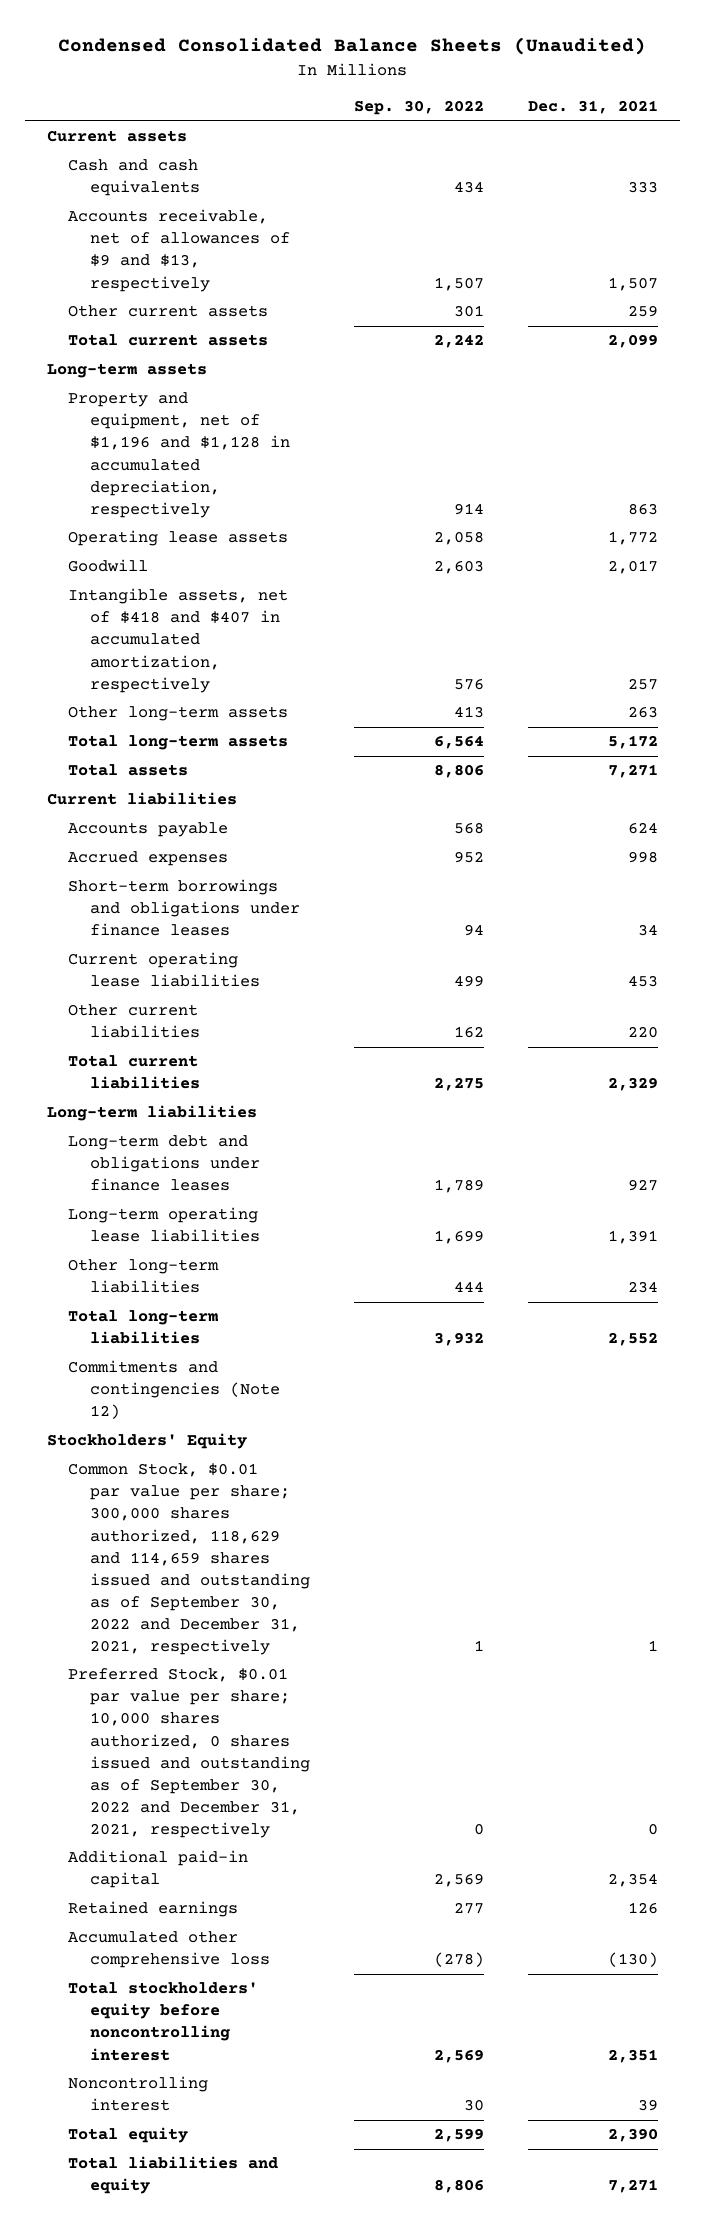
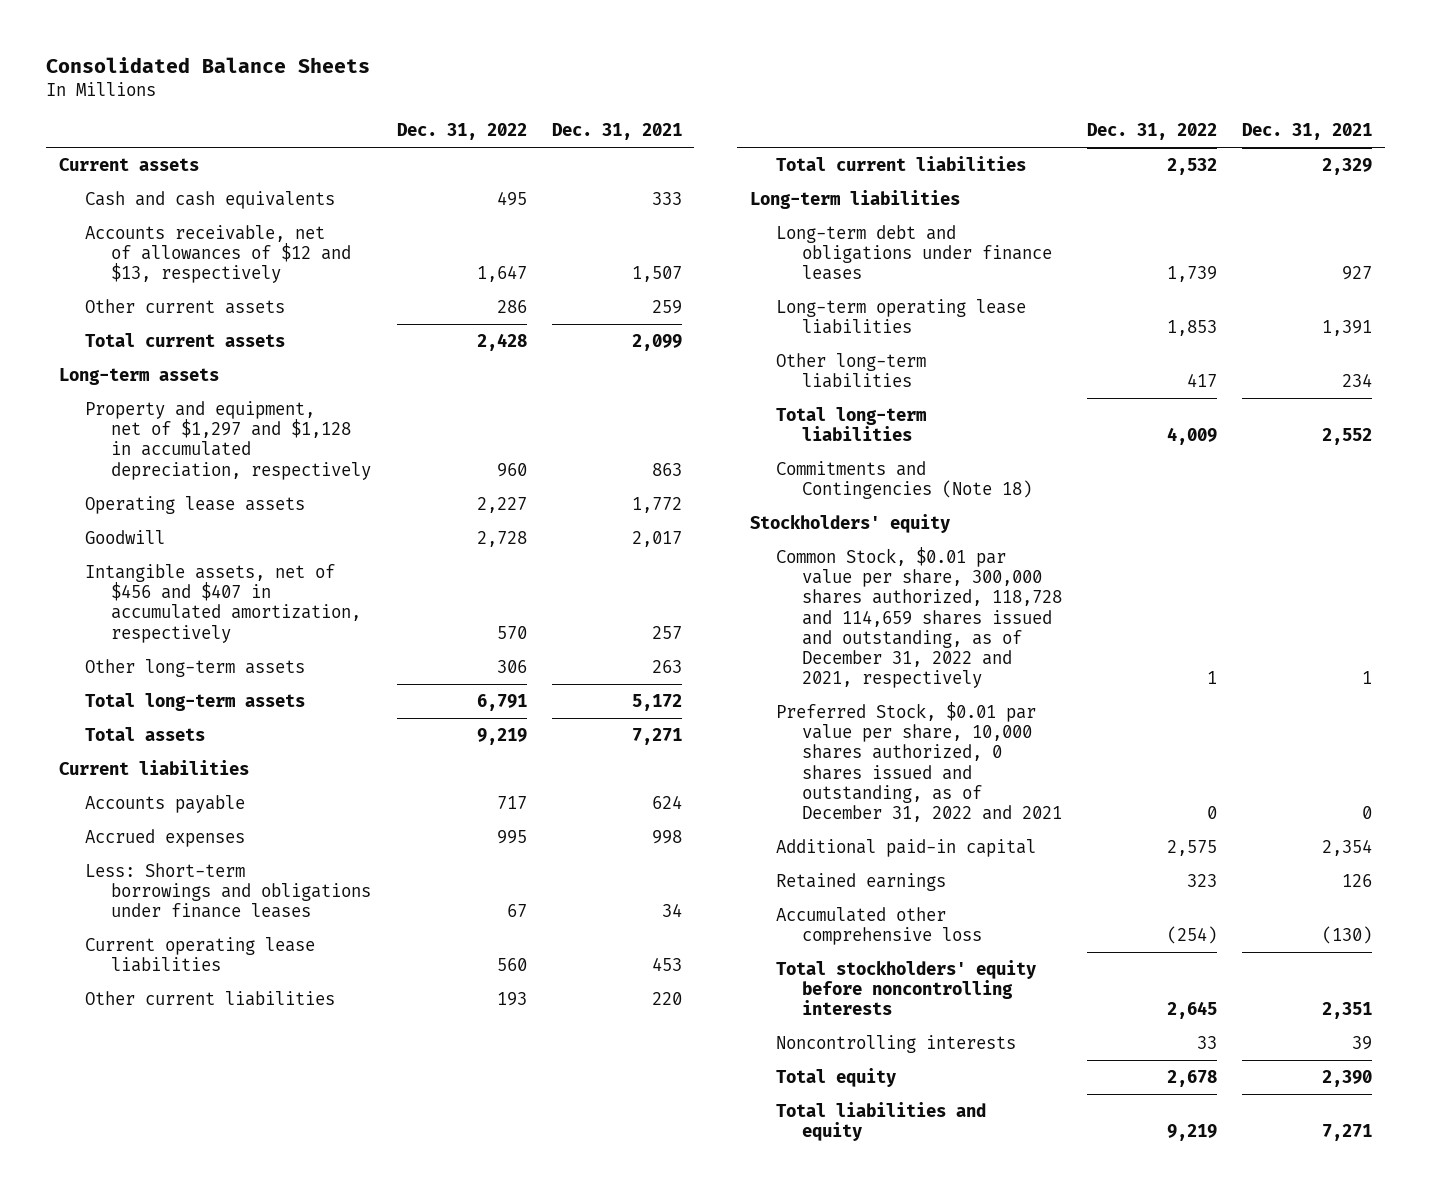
- Condensed Consolidated Balance Sheets (Unaudited)
+ Consolidated Balance Sheets
- | Sep. 30, 2022 | Dec. 31, 2021
+ | Dec. 31, 2022 | Dec. 31, 2021
- Accounts receivable, net of allowances of $9 and $13, respectively | 1,507 | 1,507
+ Accounts receivable, net of allowances of $12 and $13, respectively | 1,647 | 1,507
- Property and equipment, net of $1,196 and $1,128 in accumulated depreciation, respectively | 914 | 863
+ Property and equipment, net of $1,297 and $1,128 in accumulated depreciation, respectively | 960 | 863
- Intangible assets, net of $418 and $407 in accumulated amortization, respectively | 576 | 257
+ Intangible assets, net of $456 and $407 in accumulated amortization, respectively | 570 | 257
- Short-term borrowings and obligations under finance leases | 94 | 34
+ Less: Short-term borrowings and obligations under finance leases | 67 | 34
- Commitments and contingencies (Note 12)
- Stockholders' Equity
- Common Stock, $0.01 par value per share; 300,000 shares authorized, 118,629 and 114,659 shares issued and outstanding as of September 30, 2022 and December 31, 2021, respectively | 1 | 1
- Preferred Stock, $0.01 par value per share; 10,000 shares authorized, 0 shares issued and outstanding as of September 30, 2022 and December 31, 2021, respectively | 0 | 0
+ Commitments and Contingencies (Note 18)
+ Stockholders' equity
+ Common Stock, $0.01 par value per share, 300,000 shares authorized, 118,728 and 114,659 shares issued and outstanding, as of December 31, 2022 and 2021, respectively | 1 | 1
+ Preferred Stock, $0.01 par value per share, 10,000 shares authorized, 0 shares issued and outstanding, as of December 31, 2022 and 2021 | 0 | 0
- Total stockholders' equity before noncontrolling interest | 2,569 | 2,351
- Noncontrolling interest | 30 | 39
+ Total stockholders' equity before noncontrolling interests | 2,645 | 2,351
+ Noncontrolling interests | 33 | 39

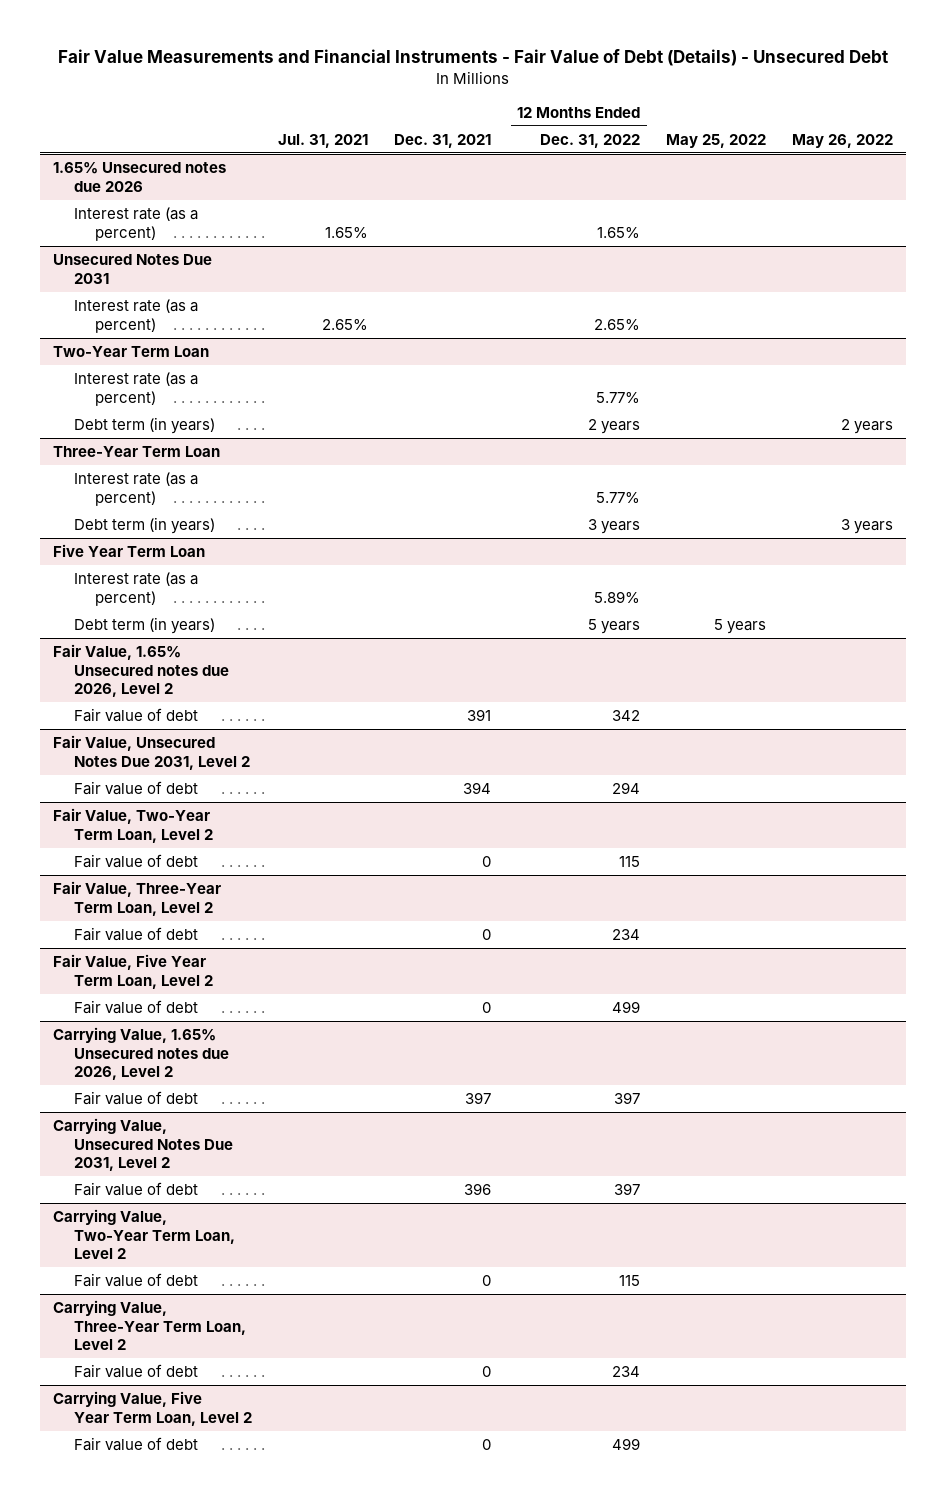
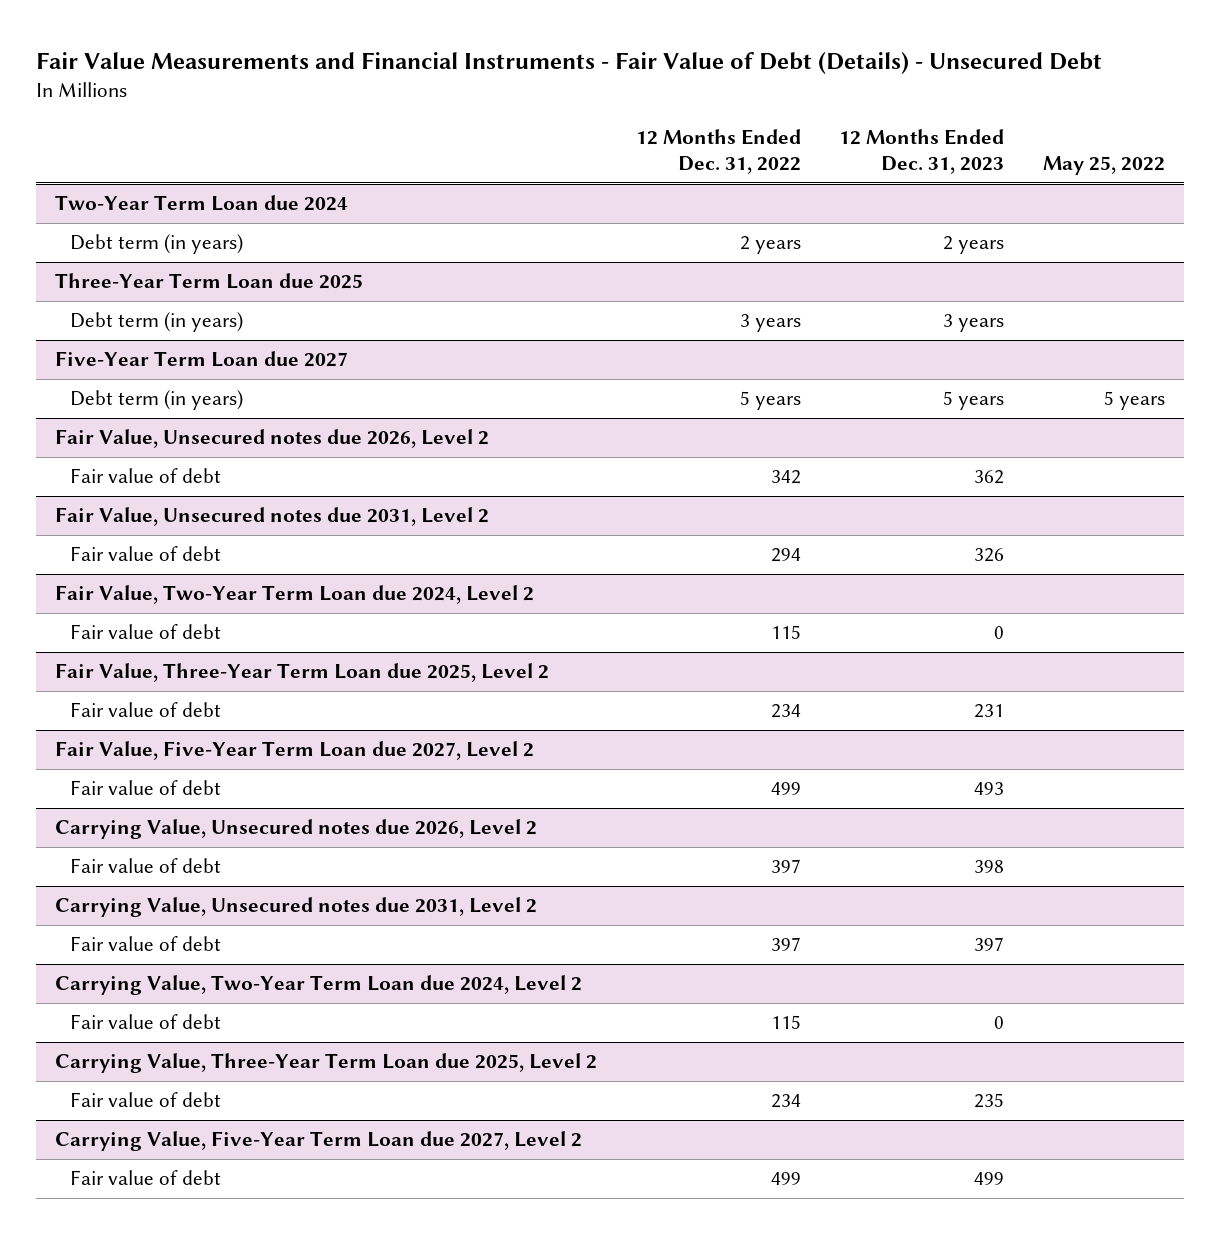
- | Jul. 31, 2021 | Dec. 31, 2021 | 12 Months Ended Dec. 31, 2022 | May 25, 2022 | May 26, 2022
+ | 12 Months Ended Dec. 31, 2022 | 12 Months Ended Dec. 31, 2023 | May 25, 2022
- 1.65% Unsecured notes due 2026
- Interest rate (as a percent) | 1.65% | | 1.65% | |
- Unsecured Notes Due 2031
- Interest rate (as a percent) | 2.65% | | 2.65% | |
- Two-Year Term Loan
- Interest rate (as a percent) | | | 5.77% | |
+ Two-Year Term Loan due 2024
- Three-Year Term Loan
- Interest rate (as a percent) | | | 5.77% | |
+ Three-Year Term Loan due 2025
- Five Year Term Loan
- Interest rate (as a percent) | | | 5.89% | |
+ Five-Year Term Loan due 2027
- Fair Value, 1.65% Unsecured notes due 2026, Level 2
+ Fair Value, Unsecured notes due 2026, Level 2
- Fair Value, Unsecured Notes Due 2031, Level 2
+ Fair Value, Unsecured notes due 2031, Level 2
- Fair Value, Two-Year Term Loan, Level 2
+ Fair Value, Two-Year Term Loan due 2024, Level 2
- Fair Value, Three-Year Term Loan, Level 2
+ Fair Value, Three-Year Term Loan due 2025, Level 2
- Fair Value, Five Year Term Loan, Level 2
+ Fair Value, Five-Year Term Loan due 2027, Level 2
- Carrying Value, 1.65% Unsecured notes due 2026, Level 2
+ Carrying Value, Unsecured notes due 2026, Level 2
- Carrying Value, Unsecured Notes Due 2031, Level 2
+ Carrying Value, Unsecured notes due 2031, Level 2
- Carrying Value, Two-Year Term Loan, Level 2
+ Carrying Value, Two-Year Term Loan due 2024, Level 2
- Carrying Value, Three-Year Term Loan, Level 2
+ Carrying Value, Three-Year Term Loan due 2025, Level 2
- Carrying Value, Five Year Term Loan, Level 2
+ Carrying Value, Five-Year Term Loan due 2027, Level 2

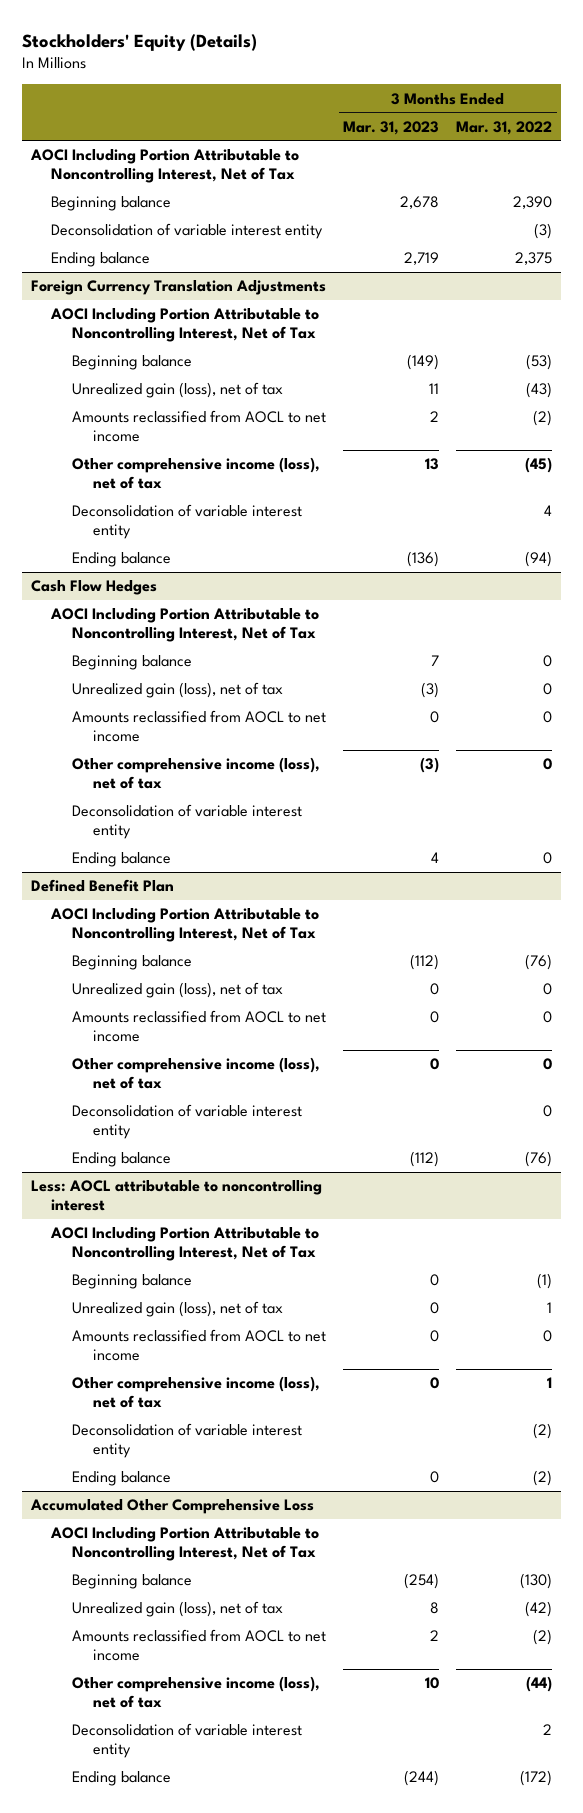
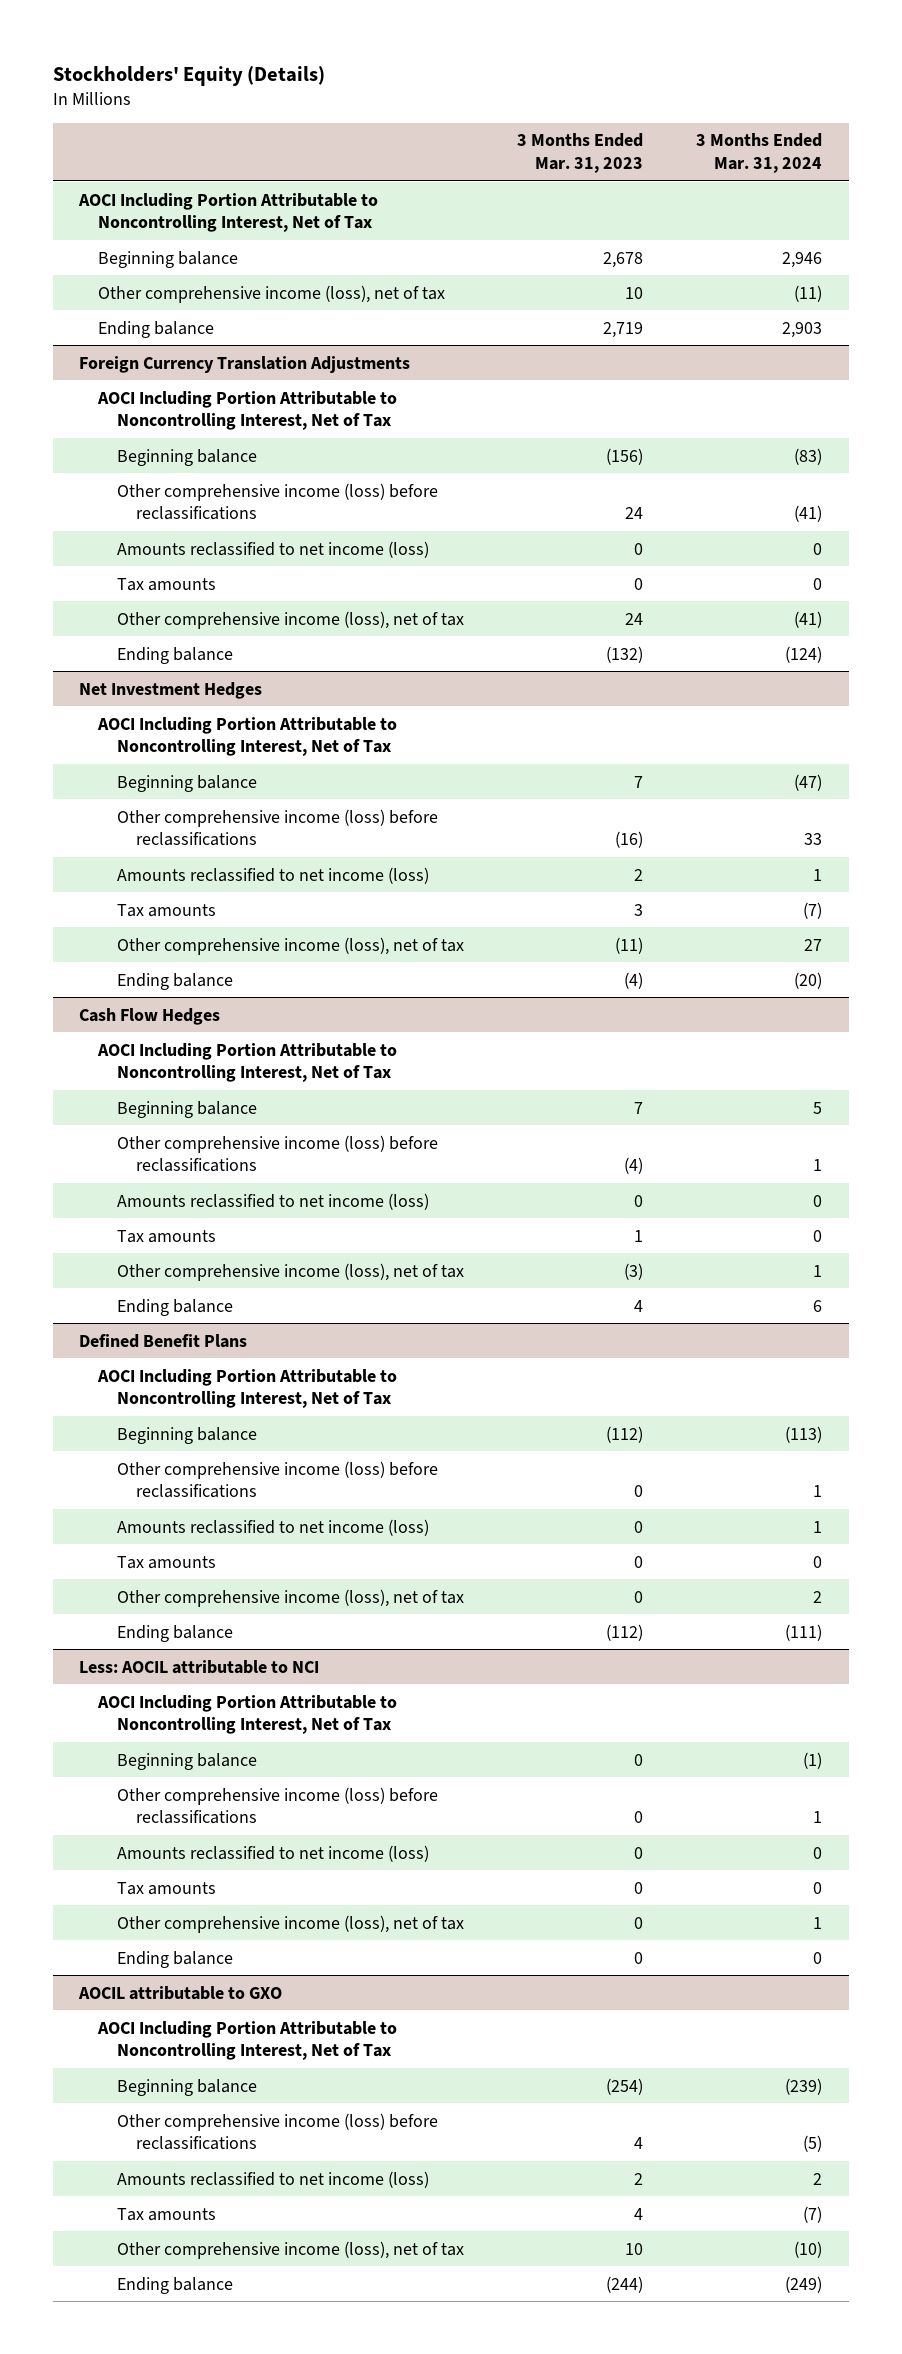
- | 3 Months Ended Mar. 31, 2023 | 3 Months Ended Mar. 31, 2022
+ | 3 Months Ended Mar. 31, 2023 | 3 Months Ended Mar. 31, 2024
- Deconsolidation of variable interest entity | | (3)
+ Other comprehensive income (loss), net of tax | 10 | (11)
@ Foreign Currency Translation Adjustments
- Beginning balance | (149) | (53)
- Unrealized gain (loss), net of tax | 11 | (43)
- Amounts reclassified from AOCL to net income | 2 | (2)
- Other comprehensive income (loss), net of tax | 13 | (45)
- Deconsolidation of variable interest entity | | 4
- Ending balance | (136) | (94)
+ Beginning balance | (156) | (83)
+ Other comprehensive income (loss) before reclassifications | 24 | (41)
+ Amounts reclassified to net income (loss) | 0 | 0
+ Tax amounts | 0 | 0
+ Other comprehensive income (loss), net of tax | 24 | (41)
+ Ending balance | (132) | (124)
+ Net Investment Hedges
+ AOCI Including Portion Attributable to Noncontrolling Interest, Net of Tax
+ Beginning balance | 7 | (47)
+ Other comprehensive income (loss) before reclassifications | (16) | 33
+ Amounts reclassified to net income (loss) | 2 | 1
+ Tax amounts | 3 | (7)
+ Other comprehensive income (loss), net of tax | (11) | 27
+ Ending balance | (4) | (20)
@ Cash Flow Hedges
- Unrealized gain (loss), net of tax | (3) | 0
- Amounts reclassified from AOCL to net income | 0 | 0
+ Other comprehensive income (loss) before reclassifications | (4) | 1
+ Amounts reclassified to net income (loss) | 0 | 0
+ Tax amounts | 1 | 0
- Deconsolidation of variable interest entity
- Defined Benefit Plan
+ Defined Benefit Plans
- Unrealized gain (loss), net of tax | 0 | 0
- Amounts reclassified from AOCL to net income | 0 | 0
+ Other comprehensive income (loss) before reclassifications | 0 | 1
+ Amounts reclassified to net income (loss) | 0 | 1
+ Tax amounts | 0 | 0
- Deconsolidation of variable interest entity | | 0
- Less: AOCL attributable to noncontrolling interest
+ Less: AOCIL attributable to NCI
- Unrealized gain (loss), net of tax | 0 | 1
- Amounts reclassified from AOCL to net income | 0 | 0
+ Other comprehensive income (loss) before reclassifications | 0 | 1
+ Amounts reclassified to net income (loss) | 0 | 0
+ Tax amounts | 0 | 0
- Deconsolidation of variable interest entity | | (2)
- Accumulated Other Comprehensive Loss
+ AOCIL attributable to GXO
- Unrealized gain (loss), net of tax | 8 | (42)
- Amounts reclassified from AOCL to net income | 2 | (2)
+ Other comprehensive income (loss) before reclassifications | 4 | (5)
+ Amounts reclassified to net income (loss) | 2 | 2
+ Tax amounts | 4 | (7)
- Deconsolidation of variable interest entity | | 2

